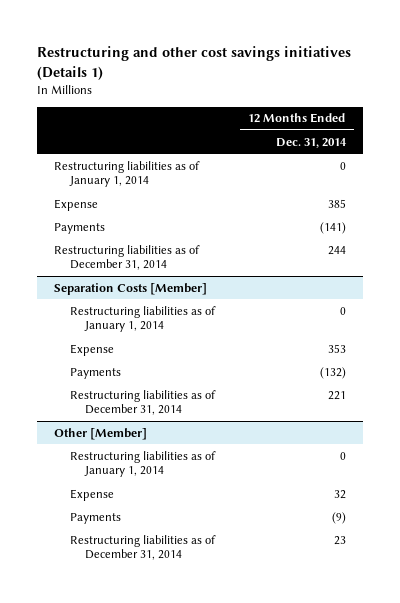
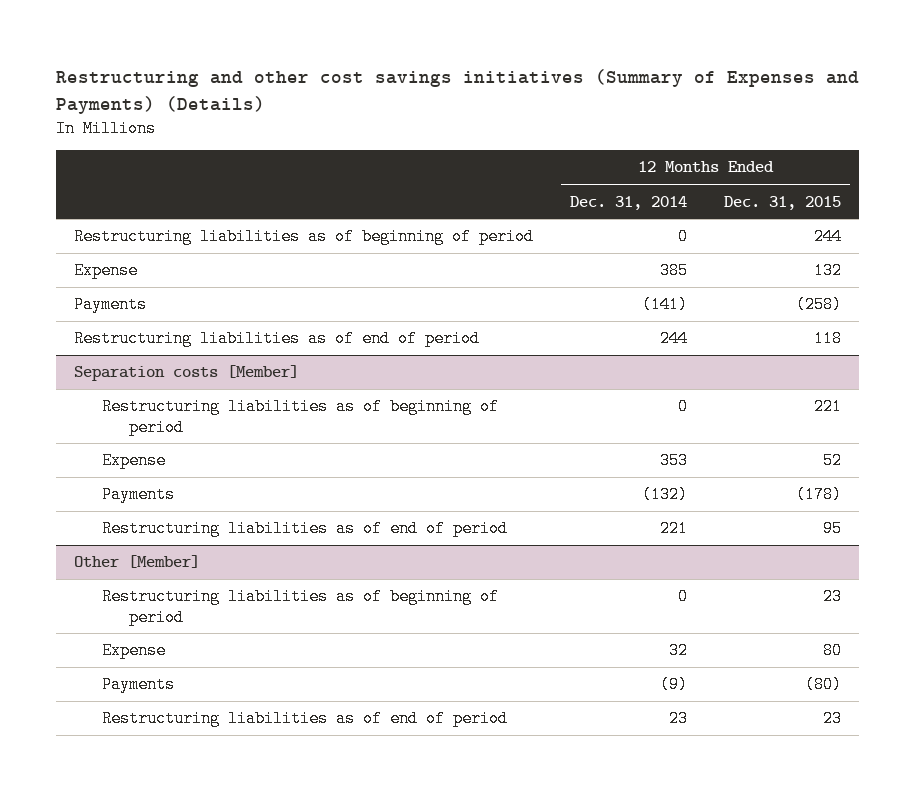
- Restructuring and other cost savings initiatives (Details 1)
+ Restructuring and other cost savings initiatives (Summary of Expenses and Payments) (Details)
- | 12 Months Ended Dec. 31, 2014
+ | 12 Months Ended Dec. 31, 2014 | 12 Months Ended Dec. 31, 2015
- Restructuring liabilities as of January 1, 2014 | 0
+ Restructuring liabilities as of beginning of period | 0 | 244
- Restructuring liabilities as of December 31, 2014 | 244
- Separation Costs [Member]
- Restructuring liabilities as of January 1, 2014 | 0
+ Restructuring liabilities as of end of period | 244 | 118
+ Separation costs [Member]
+ Restructuring liabilities as of beginning of period | 0 | 221
- Restructuring liabilities as of December 31, 2014 | 221
+ Restructuring liabilities as of end of period | 221 | 95
@ Other [Member]
- Restructuring liabilities as of January 1, 2014 | 0
+ Restructuring liabilities as of beginning of period | 0 | 23
- Restructuring liabilities as of December 31, 2014 | 23
+ Restructuring liabilities as of end of period | 23 | 23

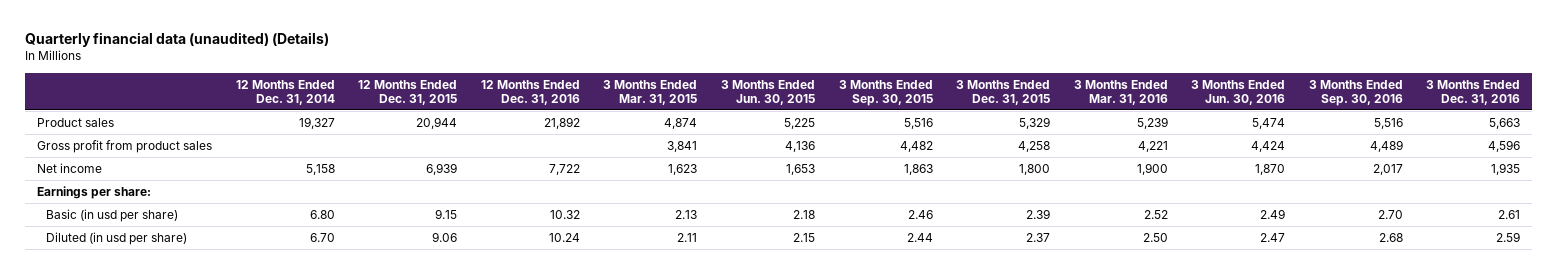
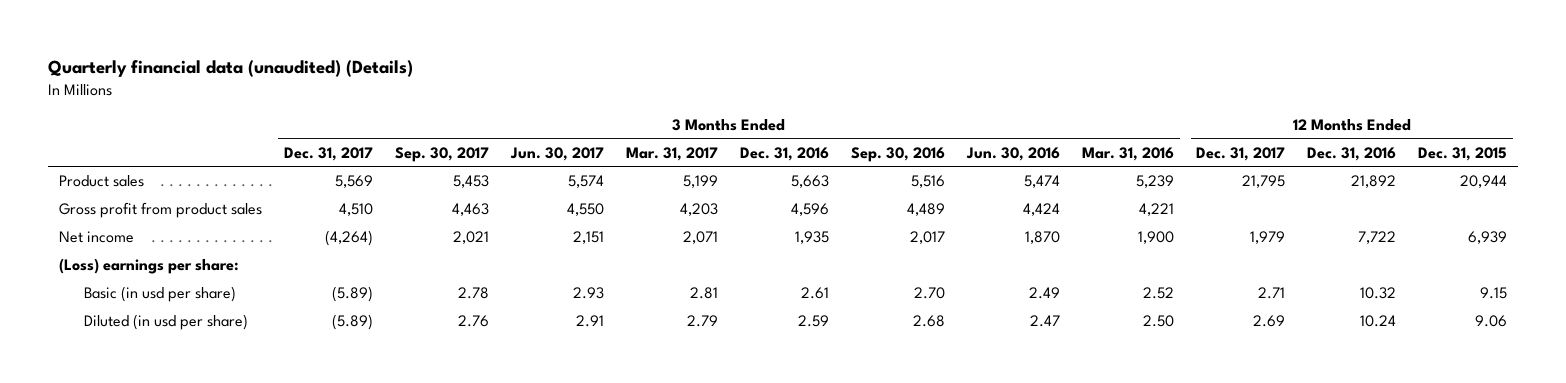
- | 12 Months Ended Dec. 31, 2014 | 12 Months Ended Dec. 31, 2015 | 12 Months Ended Dec. 31, 2016 | 3 Months Ended Mar. 31, 2015 | 3 Months Ended Jun. 30, 2015 | 3 Months Ended Sep. 30, 2015 | 3 Months Ended Dec. 31, 2015 | 3 Months Ended Mar. 31, 2016 | 3 Months Ended Jun. 30, 2016 | 3 Months Ended Sep. 30, 2016 | 3 Months Ended Dec. 31, 2016
+ | 3 Months Ended Dec. 31, 2017 | 3 Months Ended Sep. 30, 2017 | 3 Months Ended Jun. 30, 2017 | 3 Months Ended Mar. 31, 2017 | 3 Months Ended Dec. 31, 2016 | 3 Months Ended Sep. 30, 2016 | 3 Months Ended Jun. 30, 2016 | 3 Months Ended Mar. 31, 2016 | 12 Months Ended Dec. 31, 2017 | 12 Months Ended Dec. 31, 2016 | 12 Months Ended Dec. 31, 2015
- Earnings per share:
+ (Loss) earnings per share:

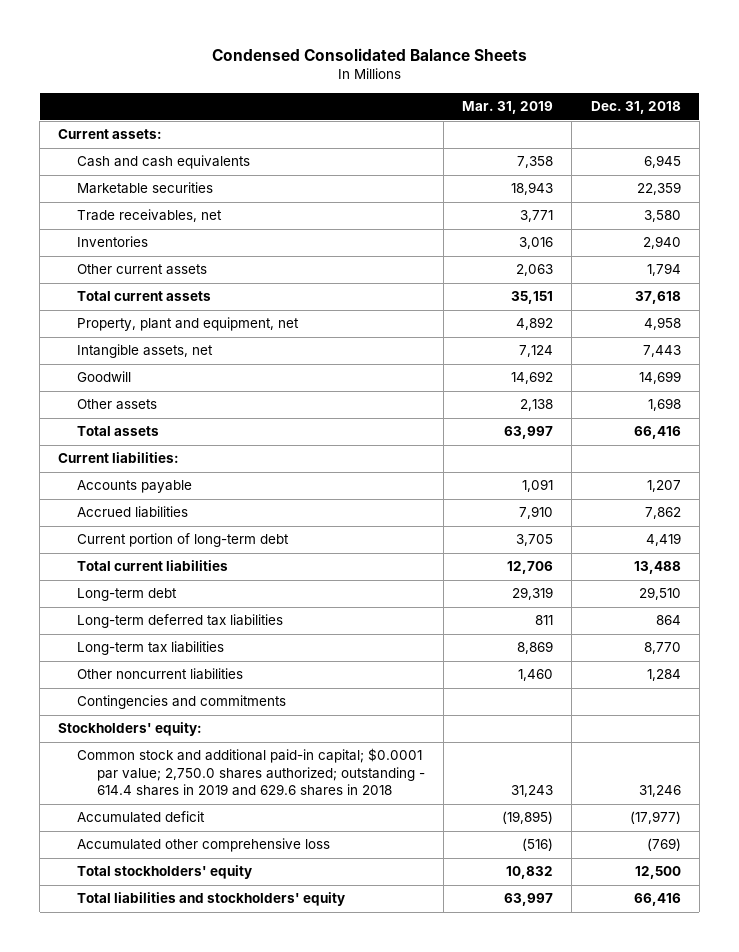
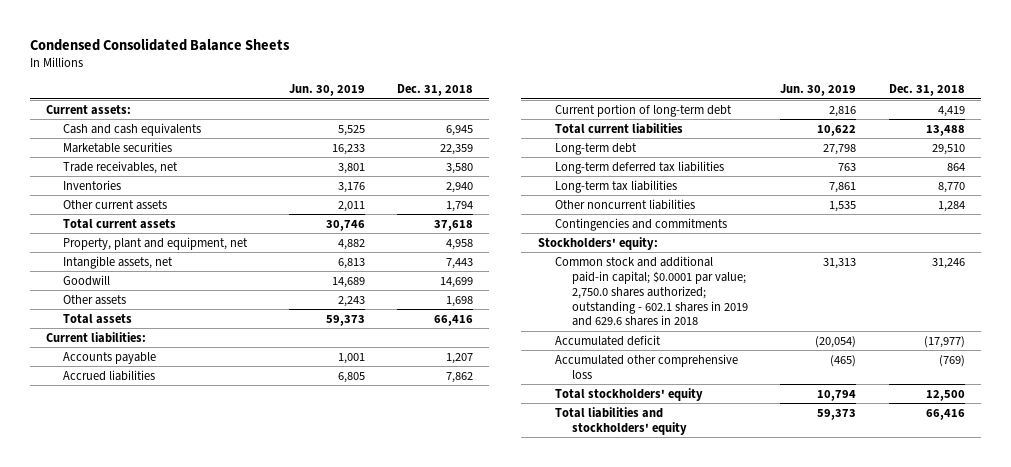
- | Mar. 31, 2019 | Dec. 31, 2018
+ | Jun. 30, 2019 | Dec. 31, 2018
- Common stock and additional paid-in capital; $0.0001 par value; 2,750.0 shares authorized; outstanding - 614.4 shares in 2019 and 629.6 shares in 2018 | 31,243 | 31,246
+ Common stock and additional paid-in capital; $0.0001 par value; 2,750.0 shares authorized; outstanding - 602.1 shares in 2019 and 629.6 shares in 2018 | 31,313 | 31,246

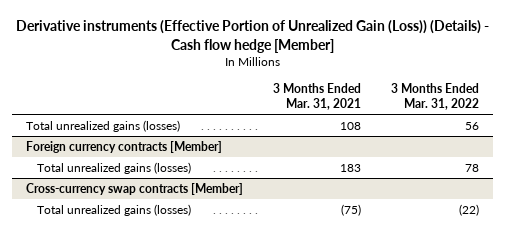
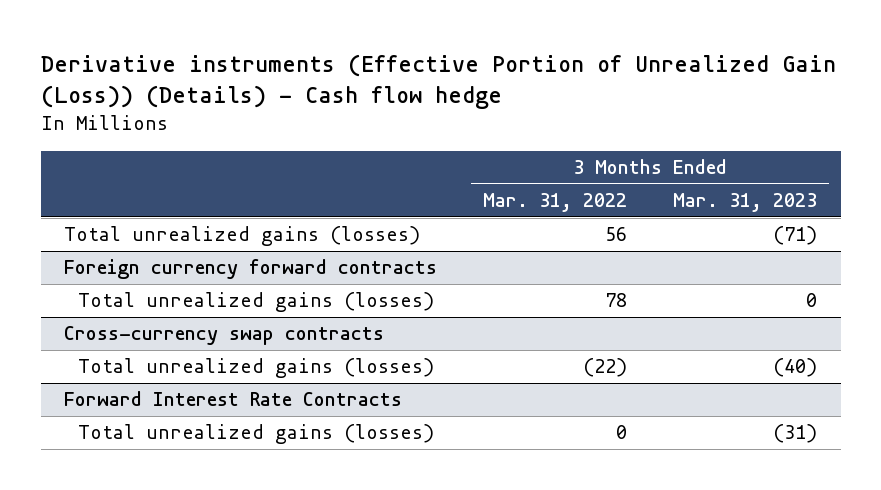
- Derivative instruments (Effective Portion of Unrealized Gain (Loss)) (Details) - Cash flow hedge [Member]
+ Derivative instruments (Effective Portion of Unrealized Gain (Loss)) (Details) - Cash flow hedge
- | 3 Months Ended Mar. 31, 2021 | 3 Months Ended Mar. 31, 2022
+ | 3 Months Ended Mar. 31, 2022 | 3 Months Ended Mar. 31, 2023
- Foreign currency contracts [Member]
+ Foreign currency forward contracts
- Cross-currency swap contracts [Member]
+ Cross-currency swap contracts
+ Forward Interest Rate Contracts
+ Total unrealized gains (losses) | 0 | (31)

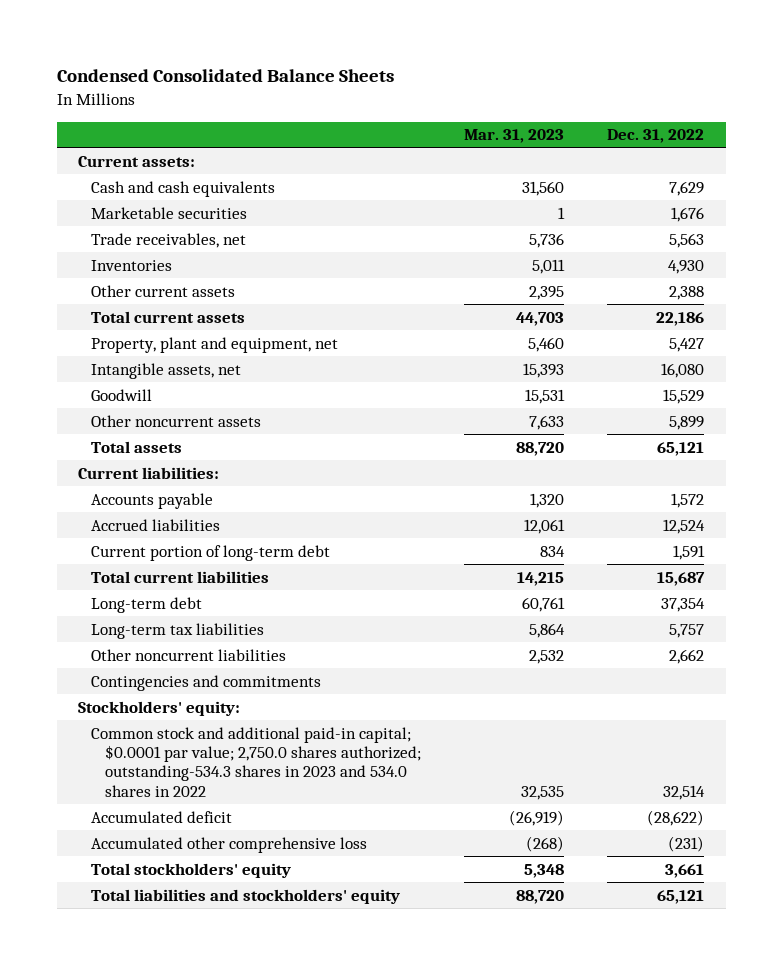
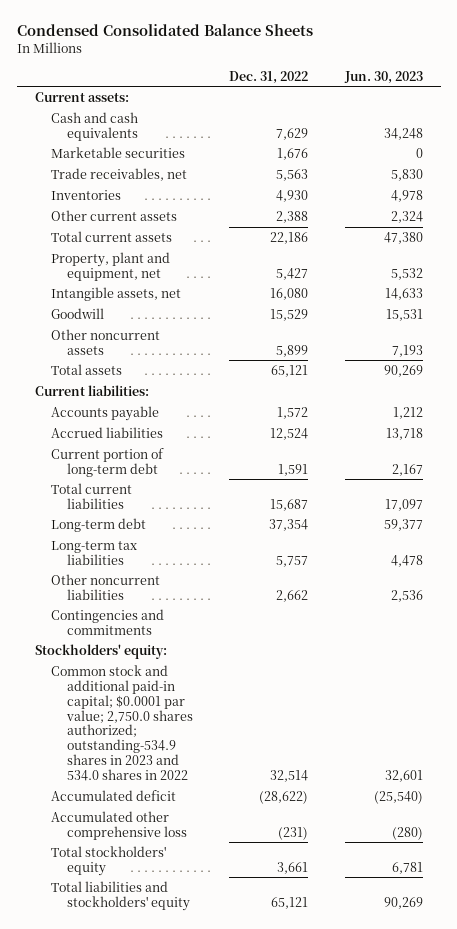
- | Mar. 31, 2023 | Dec. 31, 2022
+ | Dec. 31, 2022 | Jun. 30, 2023
- Common stock and additional paid-in capital; $0.0001 par value; 2,750.0 shares authorized; outstanding-534.3 shares in 2023 and 534.0 shares in 2022 | 32,535 | 32,514
+ Common stock and additional paid-in capital; $0.0001 par value; 2,750.0 shares authorized; outstanding-534.9 shares in 2023 and 534.0 shares in 2022 | 32,514 | 32,601

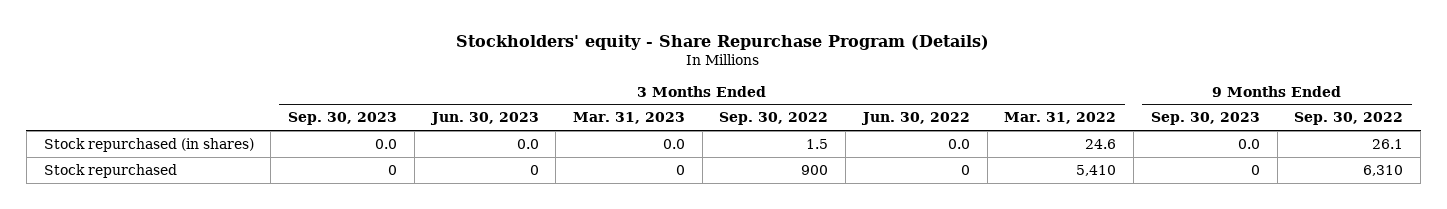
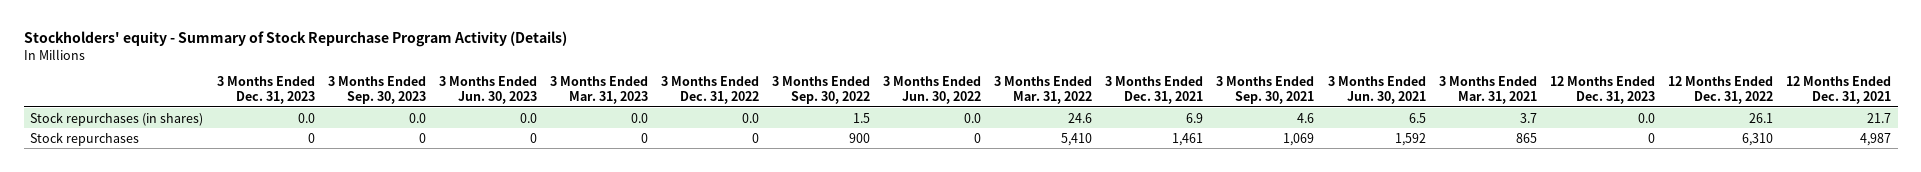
- Stockholders' equity - Share Repurchase Program (Details)
+ Stockholders' equity - Summary of Stock Repurchase Program Activity (Details)
- | 3 Months Ended Sep. 30, 2023 | 3 Months Ended Jun. 30, 2023 | 3 Months Ended Mar. 31, 2023 | 3 Months Ended Sep. 30, 2022 | 3 Months Ended Jun. 30, 2022 | 3 Months Ended Mar. 31, 2022 | 9 Months Ended Sep. 30, 2023 | 9 Months Ended Sep. 30, 2022
+ | 3 Months Ended Dec. 31, 2023 | 3 Months Ended Sep. 30, 2023 | 3 Months Ended Jun. 30, 2023 | 3 Months Ended Mar. 31, 2023 | 3 Months Ended Dec. 31, 2022 | 3 Months Ended Sep. 30, 2022 | 3 Months Ended Jun. 30, 2022 | 3 Months Ended Mar. 31, 2022 | 3 Months Ended Dec. 31, 2021 | 3 Months Ended Sep. 30, 2021 | 3 Months Ended Jun. 30, 2021 | 3 Months Ended Mar. 31, 2021 | 12 Months Ended Dec. 31, 2023 | 12 Months Ended Dec. 31, 2022 | 12 Months Ended Dec. 31, 2021
- Stock repurchased (in shares) | 0.0 | 0.0 | 0.0 | 1.5 | 0.0 | 24.6 | 0.0 | 26.1
- Stock repurchased | 0 | 0 | 0 | 900 | 0 | 5,410 | 0 | 6,310
+ Stock repurchases (in shares) | 0.0 | 0.0 | 0.0 | 0.0 | 0.0 | 1.5 | 0.0 | 24.6 | 6.9 | 4.6 | 6.5 | 3.7 | 0.0 | 26.1 | 21.7
+ Stock repurchases | 0 | 0 | 0 | 0 | 0 | 900 | 0 | 5,410 | 1,461 | 1,069 | 1,592 | 865 | 0 | 6,310 | 4,987

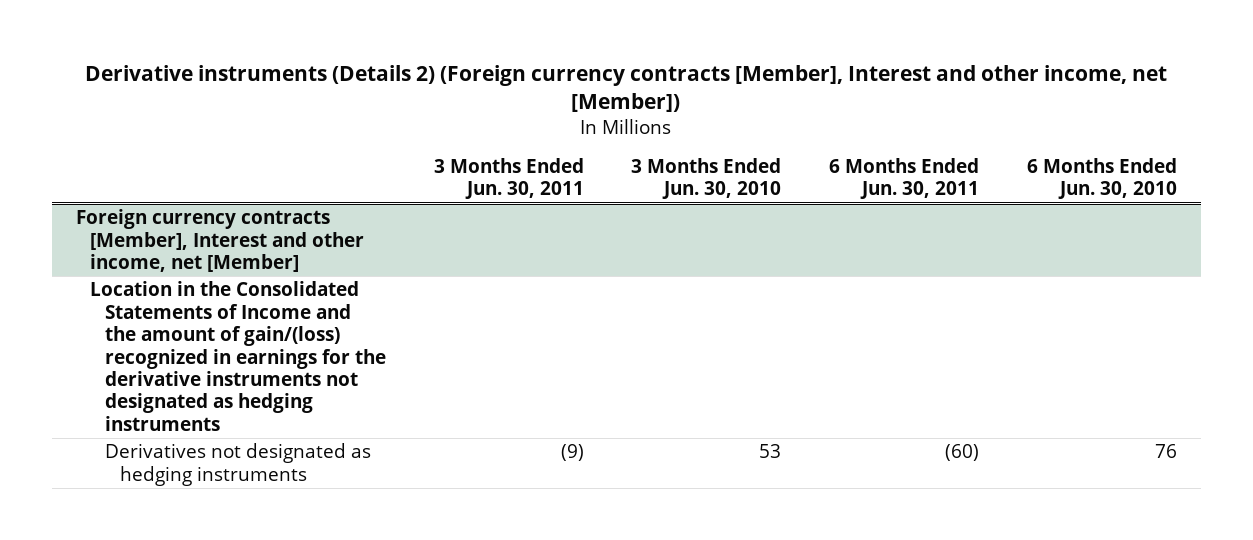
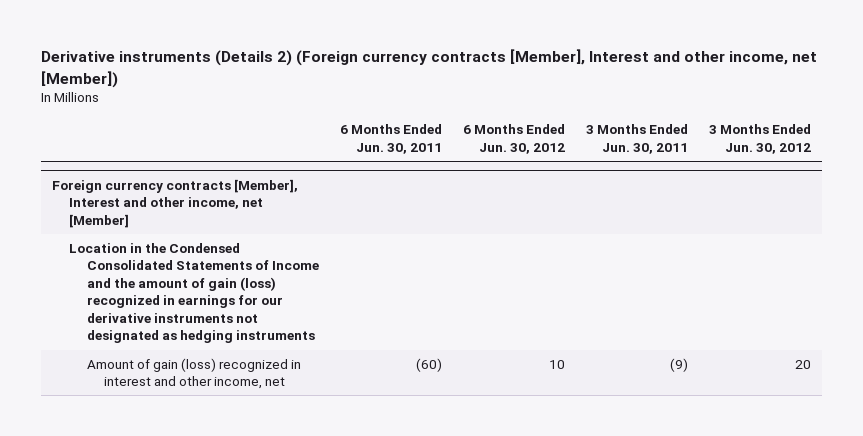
- | 3 Months Ended Jun. 30, 2011 | 3 Months Ended Jun. 30, 2010 | 6 Months Ended Jun. 30, 2011 | 6 Months Ended Jun. 30, 2010
+ | 6 Months Ended Jun. 30, 2011 | 6 Months Ended Jun. 30, 2012 | 3 Months Ended Jun. 30, 2011 | 3 Months Ended Jun. 30, 2012
@ Foreign currency contracts [Member], Interest and other income, net [Member]
- Location in the Consolidated Statements of Income and the amount of gain/(loss) recognized in earnings for the derivative instruments not designated as hedging instruments
- Derivatives not designated as hedging instruments | (9) | 53 | (60) | 76
+ Location in the Condensed Consolidated Statements of Income and the amount of gain (loss) recognized in earnings for our derivative instruments not designated as hedging instruments
+ Amount of gain (loss) recognized in interest and other income, net | (60) | 10 | (9) | 20

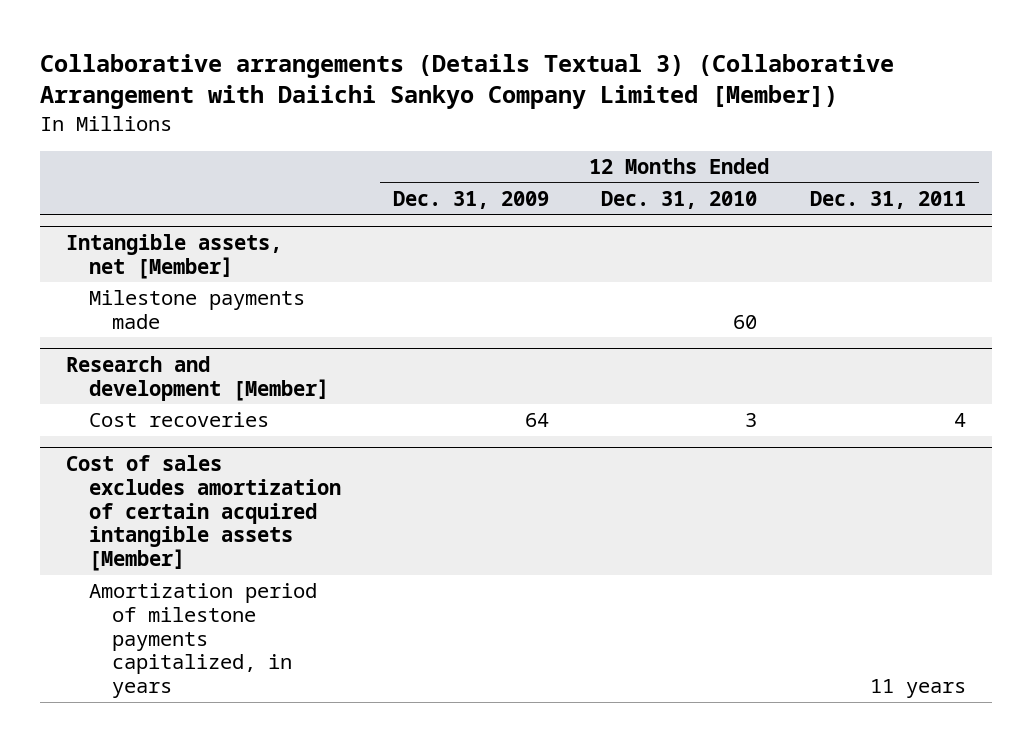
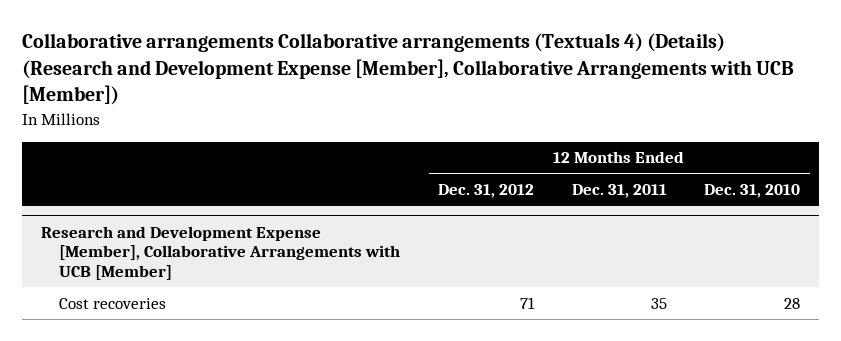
- Collaborative arrangements (Details Textual 3) (Collaborative Arrangement with Daiichi Sankyo Company Limited [Member])
+ Collaborative arrangements Collaborative arrangements (Textuals 4) (Details) (Research and Development Expense [Member], Collaborative Arrangements with UCB [Member])
- | 12 Months Ended Dec. 31, 2009 | 12 Months Ended Dec. 31, 2010 | 12 Months Ended Dec. 31, 2011
+ | 12 Months Ended Dec. 31, 2012 | 12 Months Ended Dec. 31, 2011 | 12 Months Ended Dec. 31, 2010
- Intangible assets, net [Member]
- Milestone payments made | | 60 |
- Research and development [Member]
- Cost recoveries | 64 | 3 | 4
- Cost of sales excludes amortization of certain acquired intangible assets [Member]
- Amortization period of milestone payments capitalized, in years | | | 11 years
+ Research and Development Expense [Member], Collaborative Arrangements with UCB [Member]
+ Cost recoveries | 71 | 35 | 28

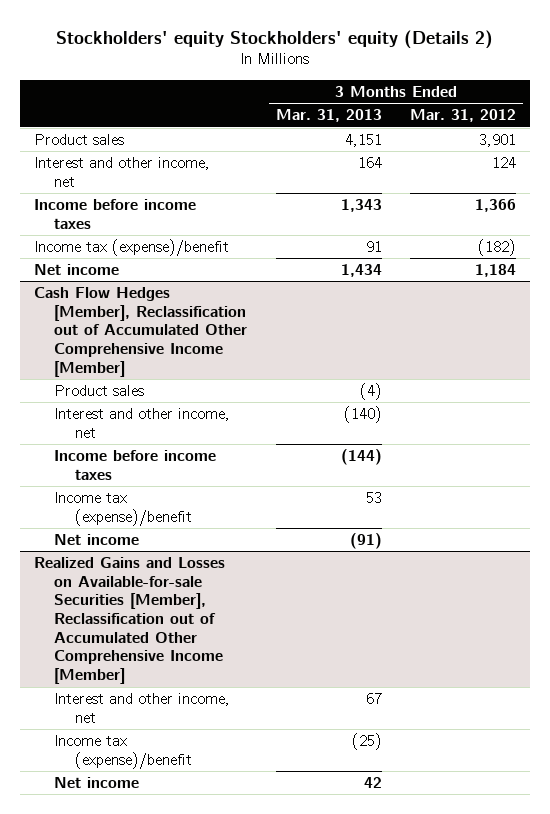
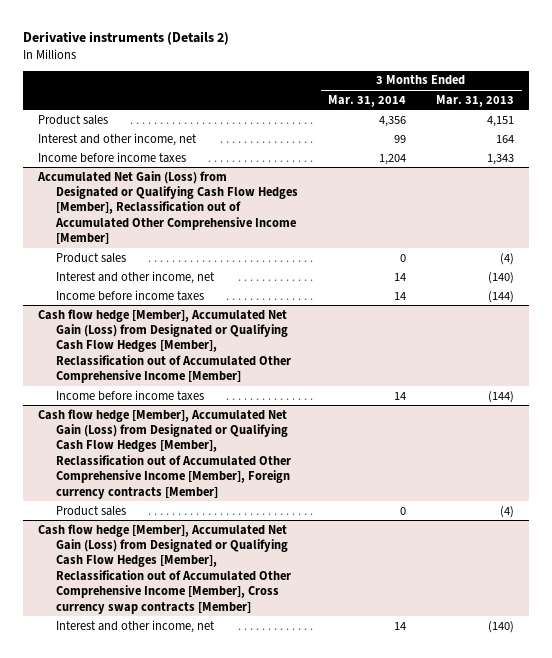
- Stockholders' equity Stockholders' equity (Details 2)
+ Derivative instruments (Details 2)
- | 3 Months Ended Mar. 31, 2013 | 3 Months Ended Mar. 31, 2012
+ | 3 Months Ended Mar. 31, 2014 | 3 Months Ended Mar. 31, 2013
- Income tax (expense)/benefit | 91 | (182)
- Net income | 1,434 | 1,184
- Cash Flow Hedges [Member], Reclassification out of Accumulated Other Comprehensive Income [Member]
+ Accumulated Net Gain (Loss) from Designated or Qualifying Cash Flow Hedges [Member], Reclassification out of Accumulated Other Comprehensive Income [Member]
- Income tax (expense)/benefit | 53 |
- Net income | (91) |
- Realized Gains and Losses on Available-for-sale Securities [Member], Reclassification out of Accumulated Other Comprehensive Income [Member]
- Interest and other income, net | 67 |
- Income tax (expense)/benefit | (25) |
- Net income | 42 |
+ Cash flow hedge [Member], Accumulated Net Gain (Loss) from Designated or Qualifying Cash Flow Hedges [Member], Reclassification out of Accumulated Other Comprehensive Income [Member]
+ Income before income taxes | 14 | (144)
+ Cash flow hedge [Member], Accumulated Net Gain (Loss) from Designated or Qualifying Cash Flow Hedges [Member], Reclassification out of Accumulated Other Comprehensive Income [Member], Foreign currency contracts [Member]
+ Product sales | 0 | (4)
+ Cash flow hedge [Member], Accumulated Net Gain (Loss) from Designated or Qualifying Cash Flow Hedges [Member], Reclassification out of Accumulated Other Comprehensive Income [Member], Cross currency swap contracts [Member]
+ Interest and other income, net | 14 | (140)

